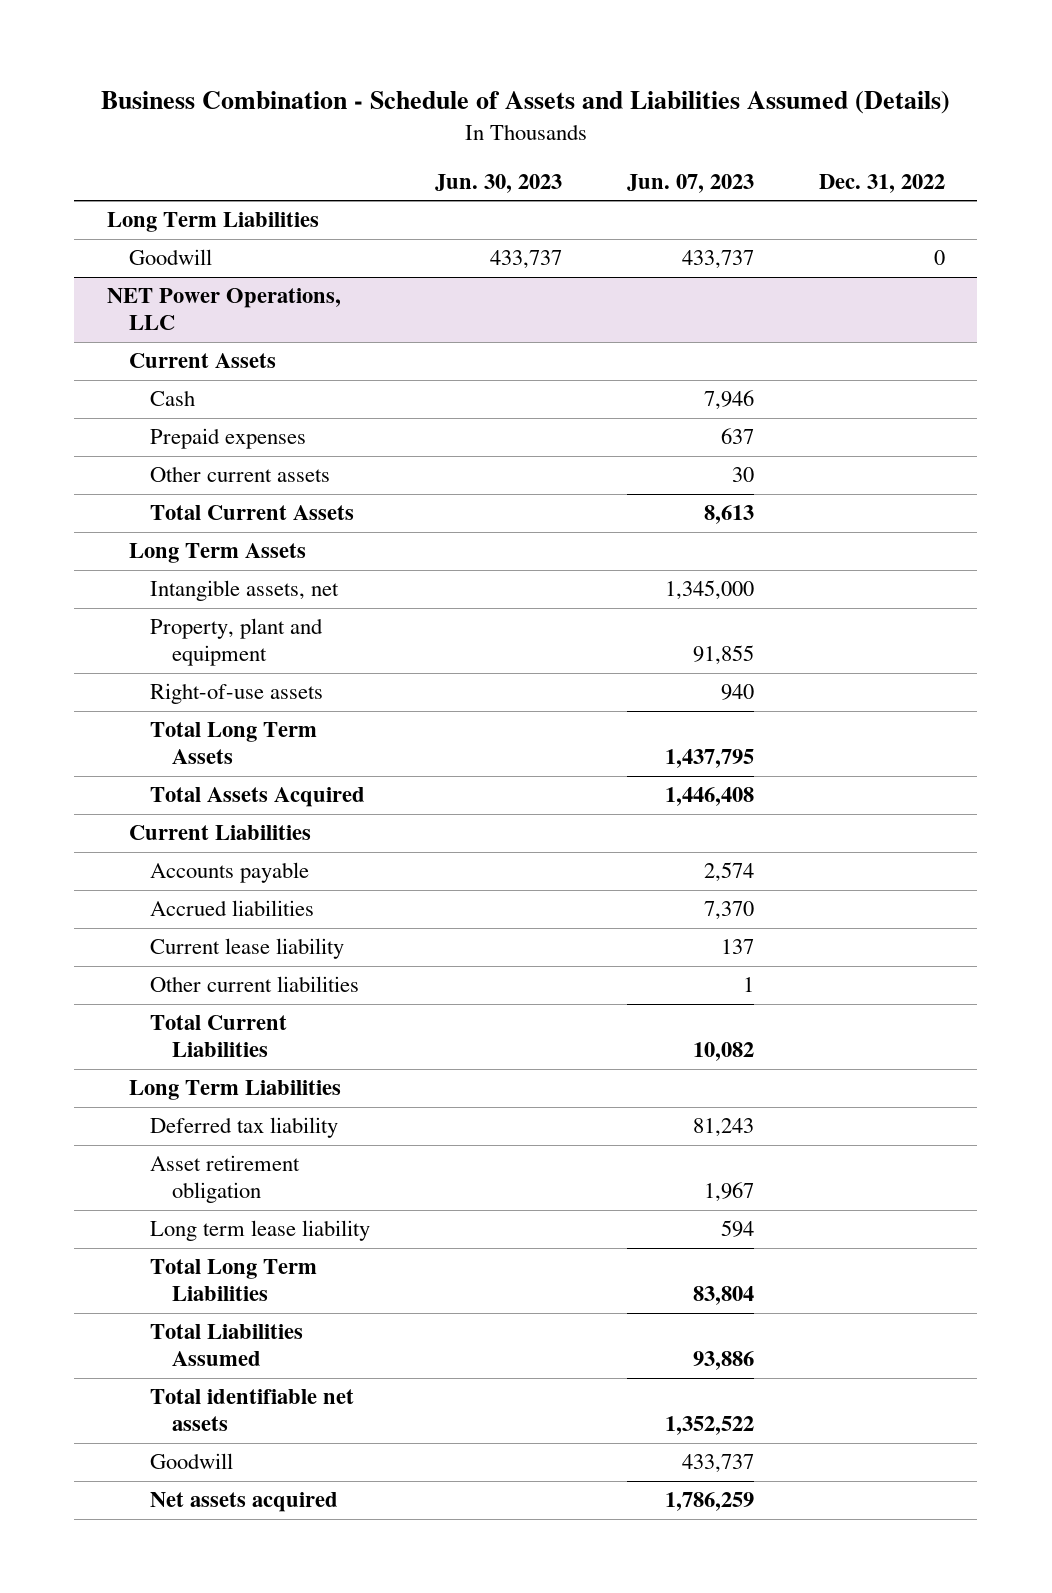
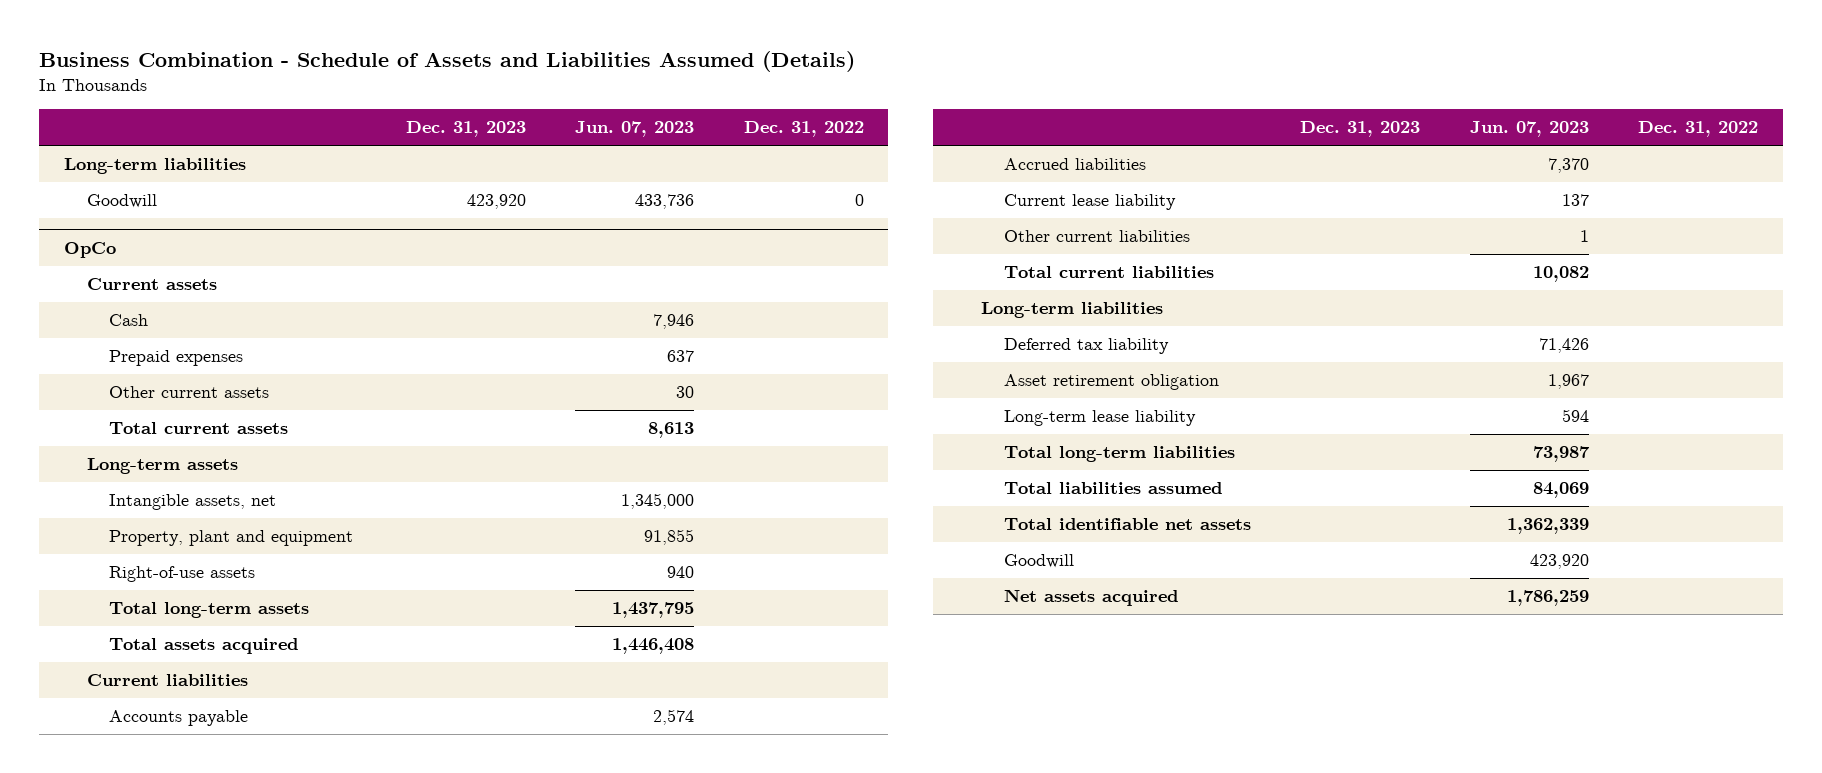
- | Jun. 30, 2023 | Jun. 07, 2023 | Dec. 31, 2022
+ | Dec. 31, 2023 | Jun. 07, 2023 | Dec. 31, 2022
- Long Term Liabilities
- Goodwill | 433,737 | 433,737 | 0
- NET Power Operations, LLC
- Current Assets
+ Long-term liabilities
+ Goodwill | 423,920 | 433,736 | 0
+ OpCo
+ Current assets
- Total Current Assets | | 8,613 |
- Long Term Assets
+ Total current assets | | 8,613 |
+ Long-term assets
- Total Long Term Assets | | 1,437,795 |
- Total Assets Acquired | | 1,446,408 |
- Current Liabilities
+ Total long-term assets | | 1,437,795 |
+ Total assets acquired | | 1,446,408 |
+ Current liabilities
- Total Current Liabilities | | 10,082 |
- Long Term Liabilities
- Deferred tax liability | | 81,243 |
+ Total current liabilities | | 10,082 |
+ Long-term liabilities
+ Deferred tax liability | | 71,426 |
- Long term lease liability | | 594 |
- Total Long Term Liabilities | | 83,804 |
- Total Liabilities Assumed | | 93,886 |
- Total identifiable net assets | | 1,352,522 |
- Goodwill | | 433,737 |
+ Long-term lease liability | | 594 |
+ Total long-term liabilities | | 73,987 |
+ Total liabilities assumed | | 84,069 |
+ Total identifiable net assets | | 1,362,339 |
+ Goodwill | | 423,920 |

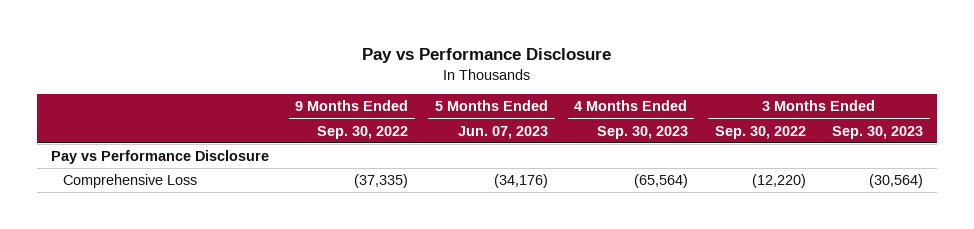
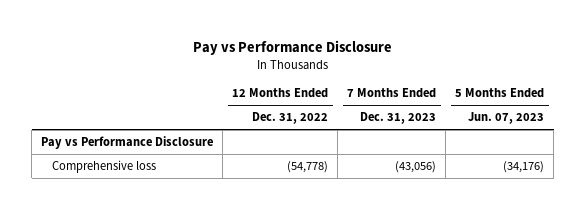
- | 9 Months Ended Sep. 30, 2022 | 5 Months Ended Jun. 07, 2023 | 4 Months Ended Sep. 30, 2023 | 3 Months Ended Sep. 30, 2022 | 3 Months Ended Sep. 30, 2023
+ | 12 Months Ended Dec. 31, 2022 | 7 Months Ended Dec. 31, 2023 | 5 Months Ended Jun. 07, 2023
- Comprehensive Loss | (37,335) | (34,176) | (65,564) | (12,220) | (30,564)
+ Comprehensive loss | (54,778) | (43,056) | (34,176)

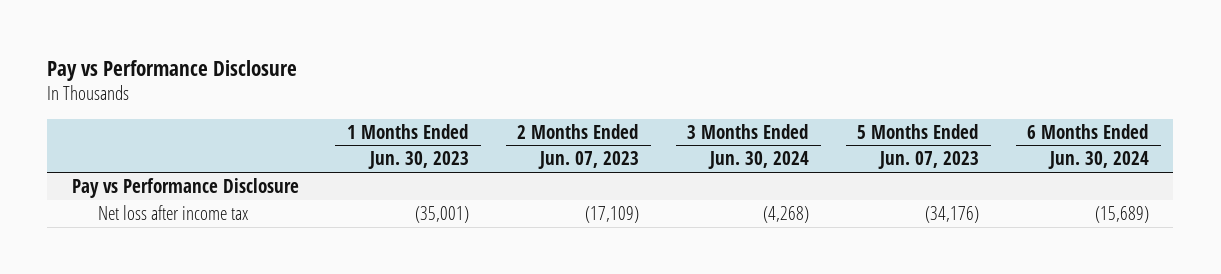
- | 12 Months Ended Dec. 31, 2022 | 7 Months Ended Dec. 31, 2023 | 5 Months Ended Jun. 07, 2023
+ | 1 Months Ended Jun. 30, 2023 | 2 Months Ended Jun. 07, 2023 | 3 Months Ended Jun. 30, 2024 | 5 Months Ended Jun. 07, 2023 | 6 Months Ended Jun. 30, 2024
- Comprehensive loss | (54,778) | (43,056) | (34,176)
+ Net loss after income tax | (35,001) | (17,109) | (4,268) | (34,176) | (15,689)

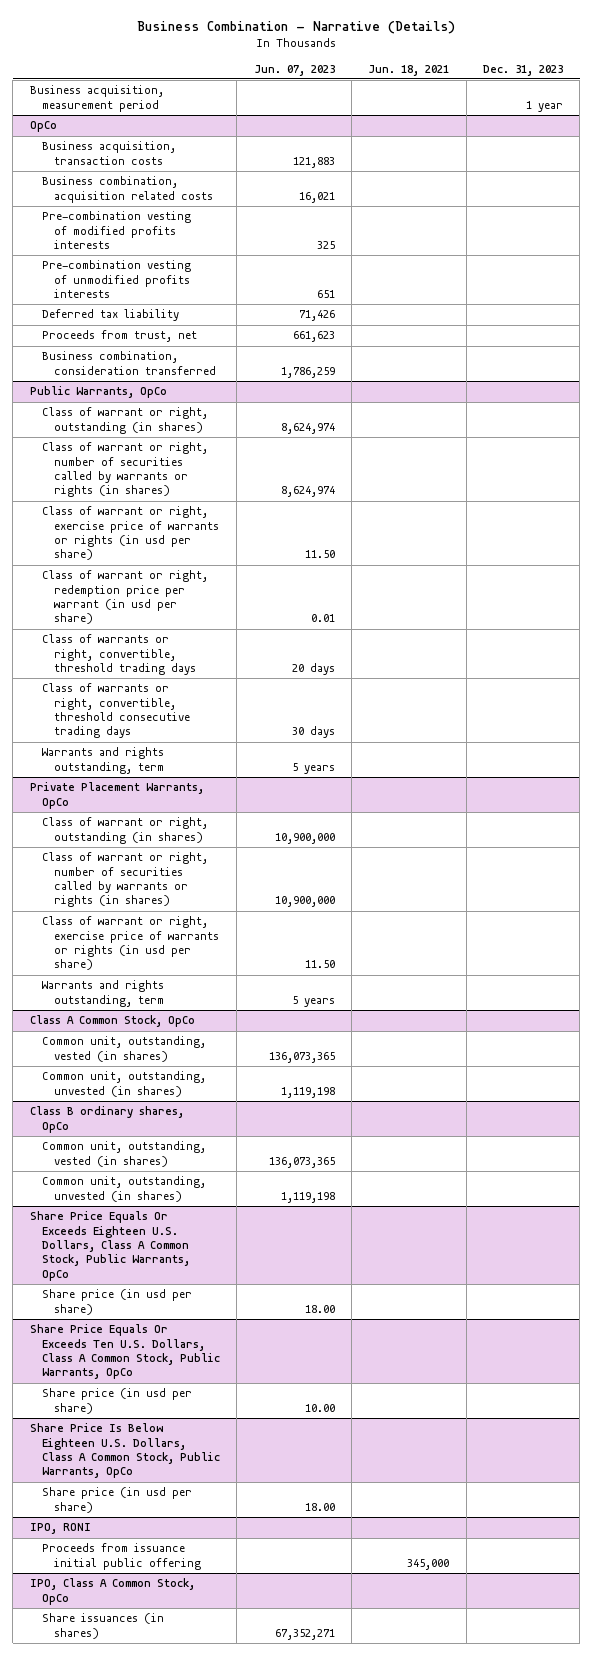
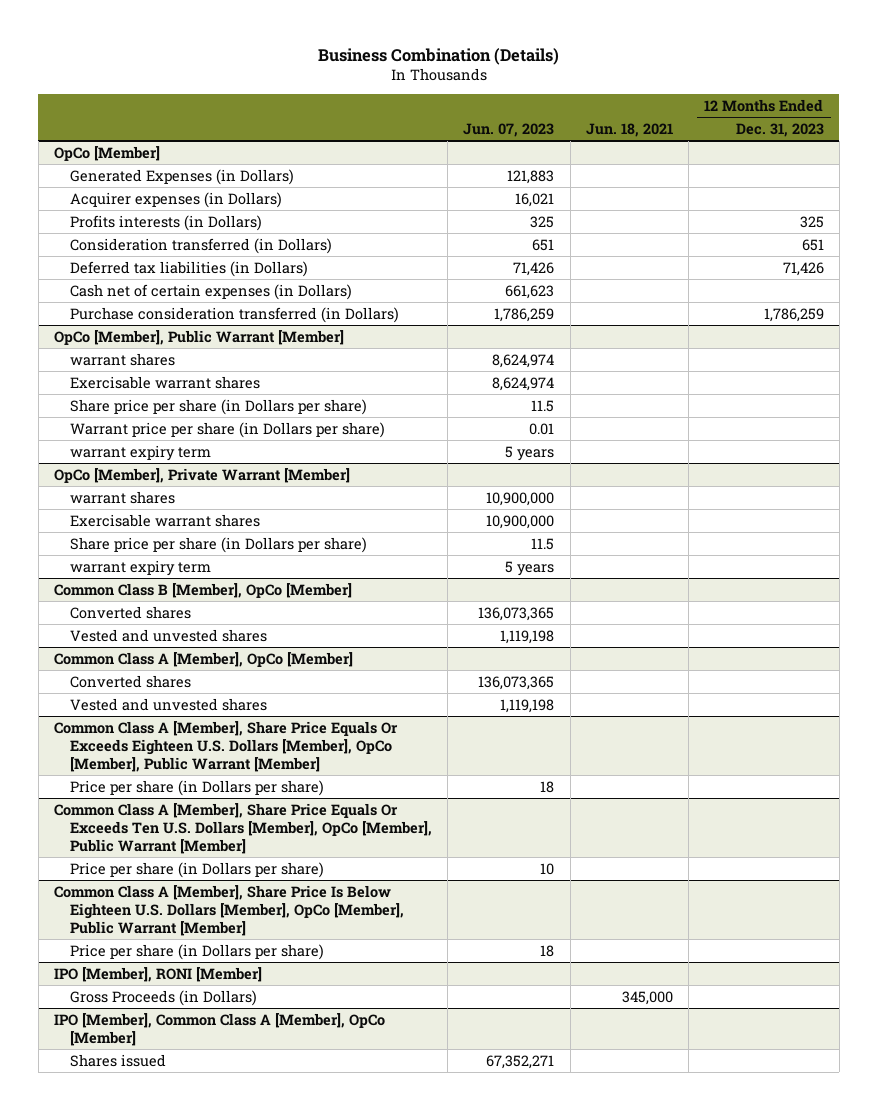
- Business Combination - Narrative (Details)
+ Business Combination (Details)
- | Jun. 07, 2023 | Jun. 18, 2021 | Dec. 31, 2023
+ | Jun. 07, 2023 | Jun. 18, 2021 | 12 Months Ended Dec. 31, 2023
- Business acquisition, measurement period | | | 1 year
- OpCo
- Business acquisition, transaction costs | 121,883 | |
- Business combination, acquisition related costs | 16,021 | |
- Pre-combination vesting of modified profits interests | 325 | |
- Pre-combination vesting of unmodified profits interests | 651 | |
- Deferred tax liability | 71,426 | |
- Proceeds from trust, net | 661,623 | |
- Business combination, consideration transferred | 1,786,259 | |
- Public Warrants, OpCo
- Class of warrant or right, outstanding (in shares) | 8,624,974 | |
- Class of warrant or right, number of securities called by warrants or rights (in shares) | 8,624,974 | |
- Class of warrant or right, exercise price of warrants or rights (in usd per share) | 11.50 | |
- Class of warrant or right, redemption price per warrant (in usd per share) | 0.01 | |
- Class of warrants or right, convertible, threshold trading days | 20 days | |
- Class of warrants or right, convertible, threshold consecutive trading days | 30 days | |
- Warrants and rights outstanding, term | 5 years | |
- Private Placement Warrants, OpCo
- Class of warrant or right, outstanding (in shares) | 10,900,000 | |
- Class of warrant or right, number of securities called by warrants or rights (in shares) | 10,900,000 | |
- Class of warrant or right, exercise price of warrants or rights (in usd per share) | 11.50 | |
- Warrants and rights outstanding, term | 5 years | |
- Class A Common Stock, OpCo
- Common unit, outstanding, vested (in shares) | 136,073,365 | |
- Common unit, outstanding, unvested (in shares) | 1,119,198 | |
- Class B ordinary shares, OpCo
- Common unit, outstanding, vested (in shares) | 136,073,365 | |
- Common unit, outstanding, unvested (in shares) | 1,119,198 | |
- Share Price Equals Or Exceeds Eighteen U.S. Dollars, Class A Common Stock, Public Warrants, OpCo
- Share price (in usd per share) | 18.00 | |
- Share Price Equals Or Exceeds Ten U.S. Dollars, Class A Common Stock, Public Warrants, OpCo
- Share price (in usd per share) | 10.00 | |
- Share Price Is Below Eighteen U.S. Dollars, Class A Common Stock, Public Warrants, OpCo
- Share price (in usd per share) | 18.00 | |
- IPO, RONI
- Proceeds from issuance initial public offering | | 345,000 |
- IPO, Class A Common Stock, OpCo
- Share issuances (in shares) | 67,352,271 | |
+ OpCo [Member]
+ Generated Expenses (in Dollars) | 121,883 | |
+ Acquirer expenses (in Dollars) | 16,021 | |
+ Profits interests (in Dollars) | 325 | | 325
+ Consideration transferred (in Dollars) | 651 | | 651
+ Deferred tax liabilities (in Dollars) | 71,426 | | 71,426
+ Cash net of certain expenses (in Dollars) | 661,623 | |
+ Purchase consideration transferred (in Dollars) | 1,786,259 | | 1,786,259
+ OpCo [Member], Public Warrant [Member]
+ warrant shares | 8,624,974 | |
+ Exercisable warrant shares | 8,624,974 | |
+ Share price per share (in Dollars per share) | 11.5 | |
+ Warrant price per share (in Dollars per share) | 0.01 | |
+ warrant expiry term | 5 years | |
+ OpCo [Member], Private Warrant [Member]
+ warrant shares | 10,900,000 | |
+ Exercisable warrant shares | 10,900,000 | |
+ Share price per share (in Dollars per share) | 11.5 | |
+ warrant expiry term | 5 years | |
+ Common Class B [Member], OpCo [Member]
+ Converted shares | 136,073,365 | |
+ Vested and unvested shares | 1,119,198 | |
+ Common Class A [Member], OpCo [Member]
+ Converted shares | 136,073,365 | |
+ Vested and unvested shares | 1,119,198 | |
+ Common Class A [Member], Share Price Equals Or Exceeds Eighteen U.S. Dollars [Member], OpCo [Member], Public Warrant [Member]
+ Price per share (in Dollars per share) | 18 | |
+ Common Class A [Member], Share Price Equals Or Exceeds Ten U.S. Dollars [Member], OpCo [Member], Public Warrant [Member]
+ Price per share (in Dollars per share) | 10 | |
+ Common Class A [Member], Share Price Is Below Eighteen U.S. Dollars [Member], OpCo [Member], Public Warrant [Member]
+ Price per share (in Dollars per share) | 18 | |
+ IPO [Member], RONI [Member]
+ Gross Proceeds (in Dollars) | | 345,000 |
+ IPO [Member], Common Class A [Member], OpCo [Member]
+ Shares issued | 67,352,271 | |

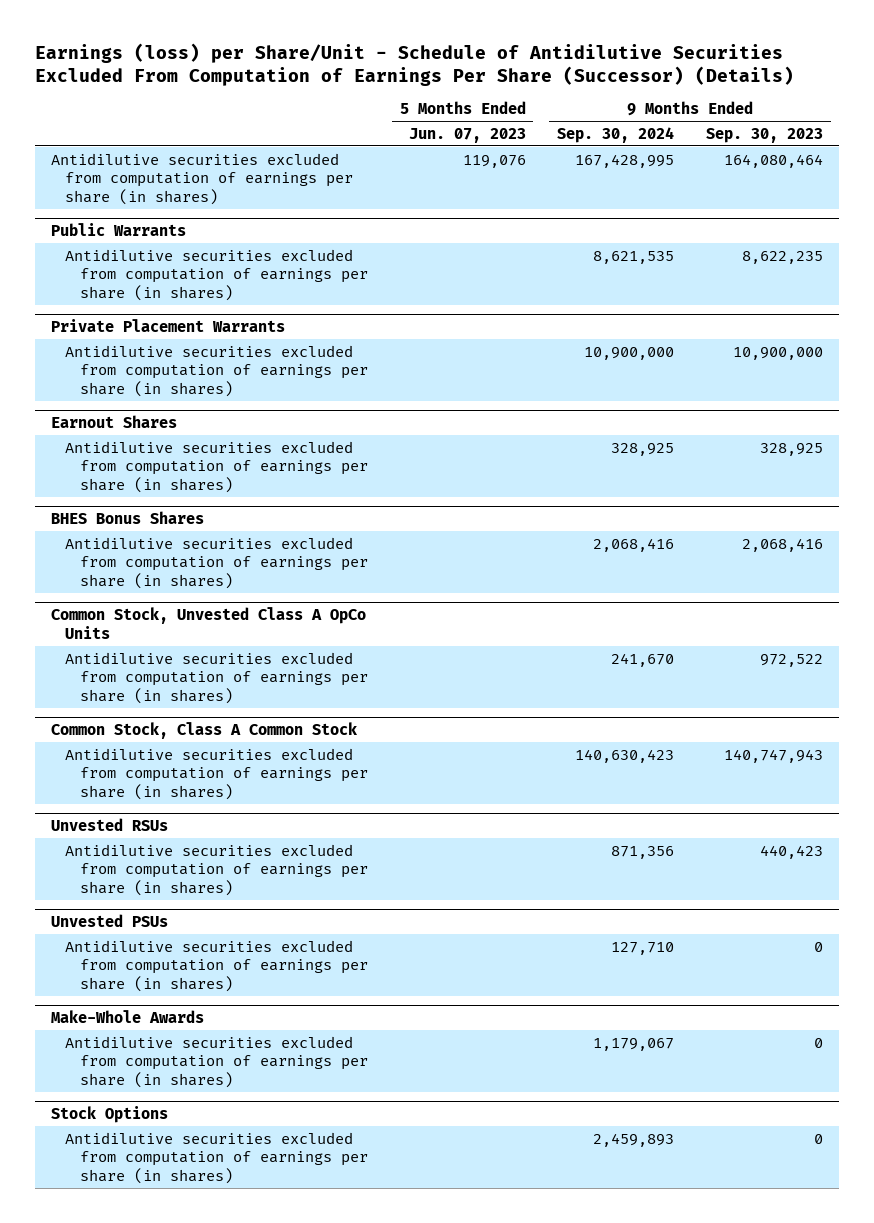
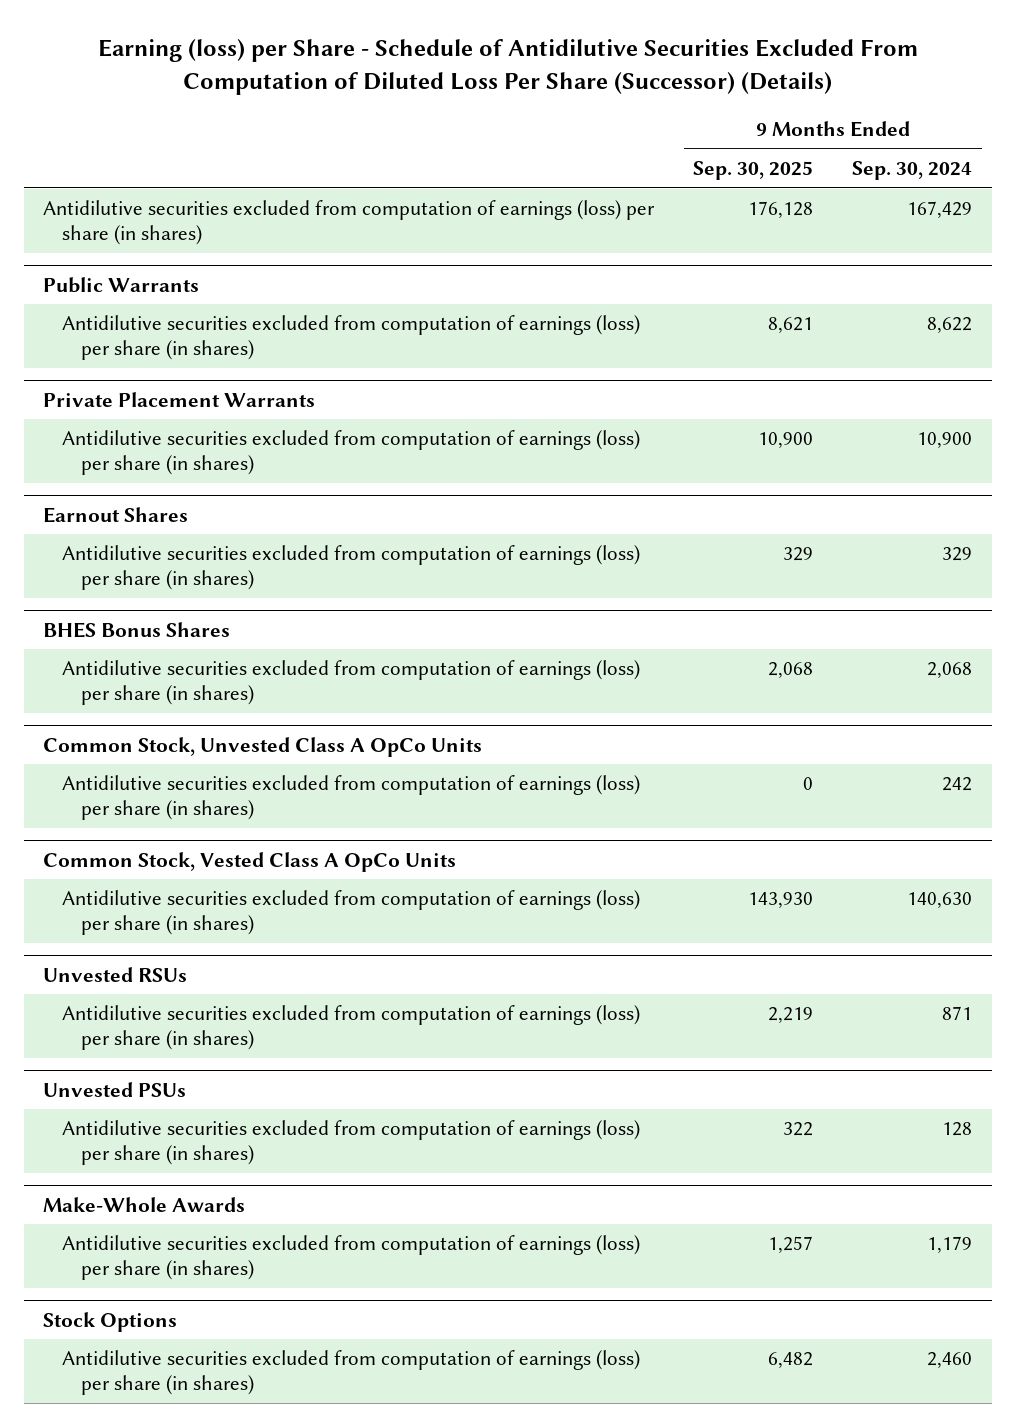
- Earnings (loss) per Share/Unit - Schedule of Antidilutive Securities Excluded From Computation of Earnings Per Share (Successor) (Details)
+ Earning (loss) per Share - Schedule of Antidilutive Securities Excluded From Computation of Diluted Loss Per Share (Successor) (Details)
- | 5 Months Ended Jun. 07, 2023 | 9 Months Ended Sep. 30, 2024 | 9 Months Ended Sep. 30, 2023
+ | 9 Months Ended Sep. 30, 2025 | 9 Months Ended Sep. 30, 2024
- Antidilutive securities excluded from computation of earnings per share (in shares) | 119,076 | 167,428,995 | 164,080,464
+ Antidilutive securities excluded from computation of earnings (loss) per share (in shares) | 176,128 | 167,429
@ Public Warrants
- Antidilutive securities excluded from computation of earnings per share (in shares) | | 8,621,535 | 8,622,235
+ Antidilutive securities excluded from computation of earnings (loss) per share (in shares) | 8,621 | 8,622
@ Private Placement Warrants
- Antidilutive securities excluded from computation of earnings per share (in shares) | | 10,900,000 | 10,900,000
+ Antidilutive securities excluded from computation of earnings (loss) per share (in shares) | 10,900 | 10,900
@ Earnout Shares
- Antidilutive securities excluded from computation of earnings per share (in shares) | | 328,925 | 328,925
+ Antidilutive securities excluded from computation of earnings (loss) per share (in shares) | 329 | 329
@ BHES Bonus Shares
- Antidilutive securities excluded from computation of earnings per share (in shares) | | 2,068,416 | 2,068,416
+ Antidilutive securities excluded from computation of earnings (loss) per share (in shares) | 2,068 | 2,068
@ Common Stock, Unvested Class A OpCo Units
- Antidilutive securities excluded from computation of earnings per share (in shares) | | 241,670 | 972,522
- Common Stock, Class A Common Stock
- Antidilutive securities excluded from computation of earnings per share (in shares) | | 140,630,423 | 140,747,943
@ Common Stock, Unvested Class A OpCo Units
+ Antidilutive securities excluded from computation of earnings (loss) per share (in shares) | 0 | 242
+ Common Stock, Vested Class A OpCo Units
+ Antidilutive securities excluded from computation of earnings (loss) per share (in shares) | 143,930 | 140,630
@ Unvested RSUs
- Antidilutive securities excluded from computation of earnings per share (in shares) | | 871,356 | 440,423
+ Antidilutive securities excluded from computation of earnings (loss) per share (in shares) | 2,219 | 871
@ Unvested PSUs
- Antidilutive securities excluded from computation of earnings per share (in shares) | | 127,710 | 0
+ Antidilutive securities excluded from computation of earnings (loss) per share (in shares) | 322 | 128
@ Make-Whole Awards
- Antidilutive securities excluded from computation of earnings per share (in shares) | | 1,179,067 | 0
+ Antidilutive securities excluded from computation of earnings (loss) per share (in shares) | 1,257 | 1,179
@ Stock Options
- Antidilutive securities excluded from computation of earnings per share (in shares) | | 2,459,893 | 0
+ Antidilutive securities excluded from computation of earnings (loss) per share (in shares) | 6,482 | 2,460

